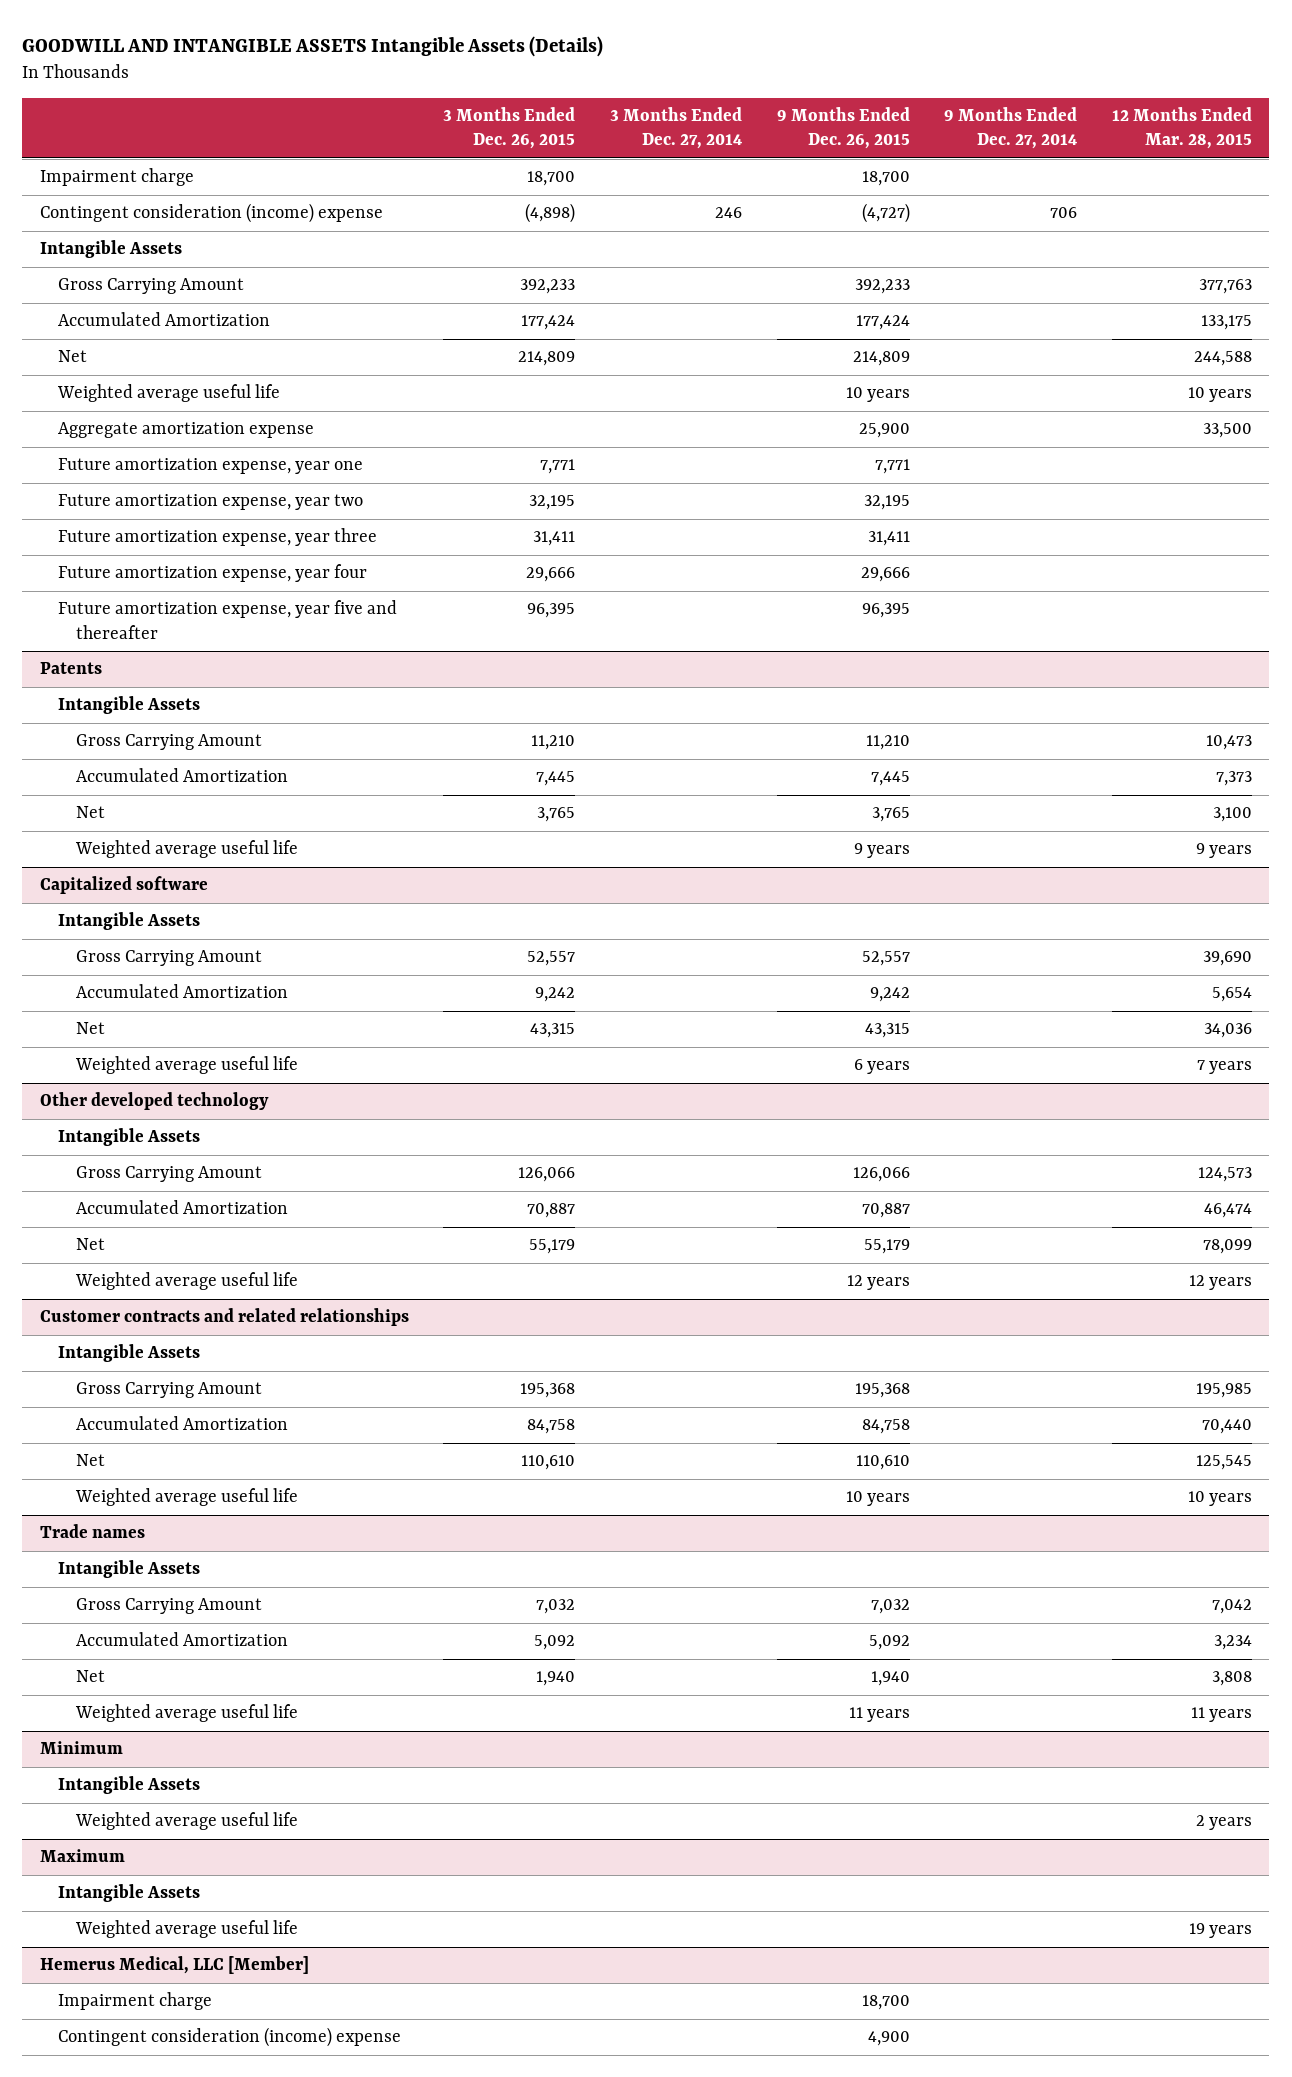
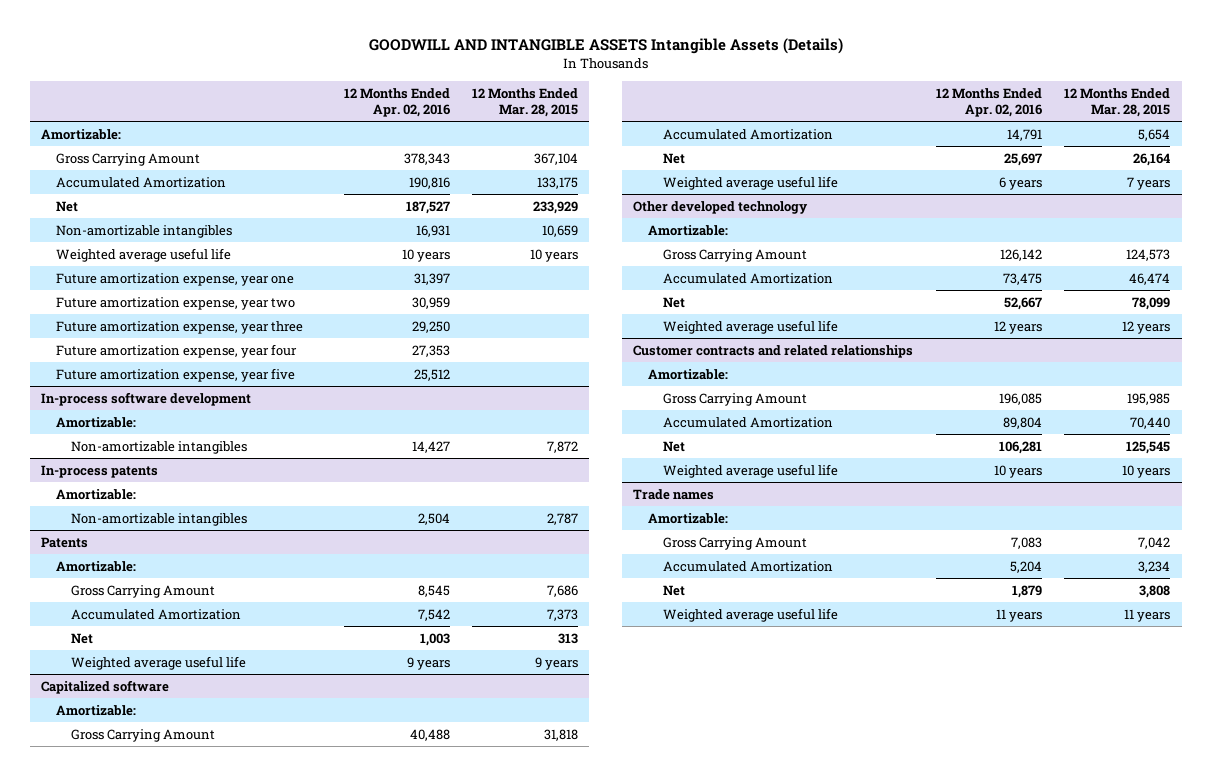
- | 3 Months Ended Dec. 26, 2015 | 3 Months Ended Dec. 27, 2014 | 9 Months Ended Dec. 26, 2015 | 9 Months Ended Dec. 27, 2014 | 12 Months Ended Mar. 28, 2015
+ | 12 Months Ended Apr. 02, 2016 | 12 Months Ended Mar. 28, 2015
- Impairment charge | 18,700 | | 18,700 | |
- Contingent consideration (income) expense | (4,898) | 246 | (4,727) | 706 |
- Intangible Assets
- Gross Carrying Amount | 392,233 | | 392,233 | | 377,763
+ Amortizable:
+ Gross Carrying Amount | 378,343 | 367,104
- Net | 214,809 | | 214,809 | | 244,588
+ Net | 187,527 | 233,929
+ Non-amortizable intangibles | 16,931 | 10,659
- Aggregate amortization expense | | | 25,900 | | 33,500
- Future amortization expense, year five and thereafter | 96,395 | | 96,395 | |
+ Future amortization expense, year five | 25,512 |
+ In-process software development
+ Amortizable:
+ Non-amortizable intangibles | 14,427 | 7,872
+ In-process patents
+ Amortizable:
+ Non-amortizable intangibles | 2,504 | 2,787
@ Patents
- Intangible Assets
- Gross Carrying Amount | 11,210 | | 11,210 | | 10,473
+ Amortizable:
+ Gross Carrying Amount | 8,545 | 7,686
- Net | 3,765 | | 3,765 | | 3,100
+ Net | 1,003 | 313
@ Capitalized software
- Intangible Assets
- Gross Carrying Amount | 52,557 | | 52,557 | | 39,690
+ Amortizable:
+ Gross Carrying Amount | 40,488 | 31,818
- Net | 43,315 | | 43,315 | | 34,036
+ Net | 25,697 | 26,164
@ Other developed technology
- Intangible Assets
+ Amortizable:
@ Customer contracts and related relationships
- Intangible Assets
+ Amortizable:
@ Trade names
- Intangible Assets
+ Amortizable:
- Minimum
- Intangible Assets
- Weighted average useful life | | | | | 2 years
- Maximum
- Intangible Assets
- Weighted average useful life | | | | | 19 years
- Hemerus Medical, LLC [Member]
- Impairment charge | | | 18,700 | |
- Contingent consideration (income) expense | | | 4,900 | |

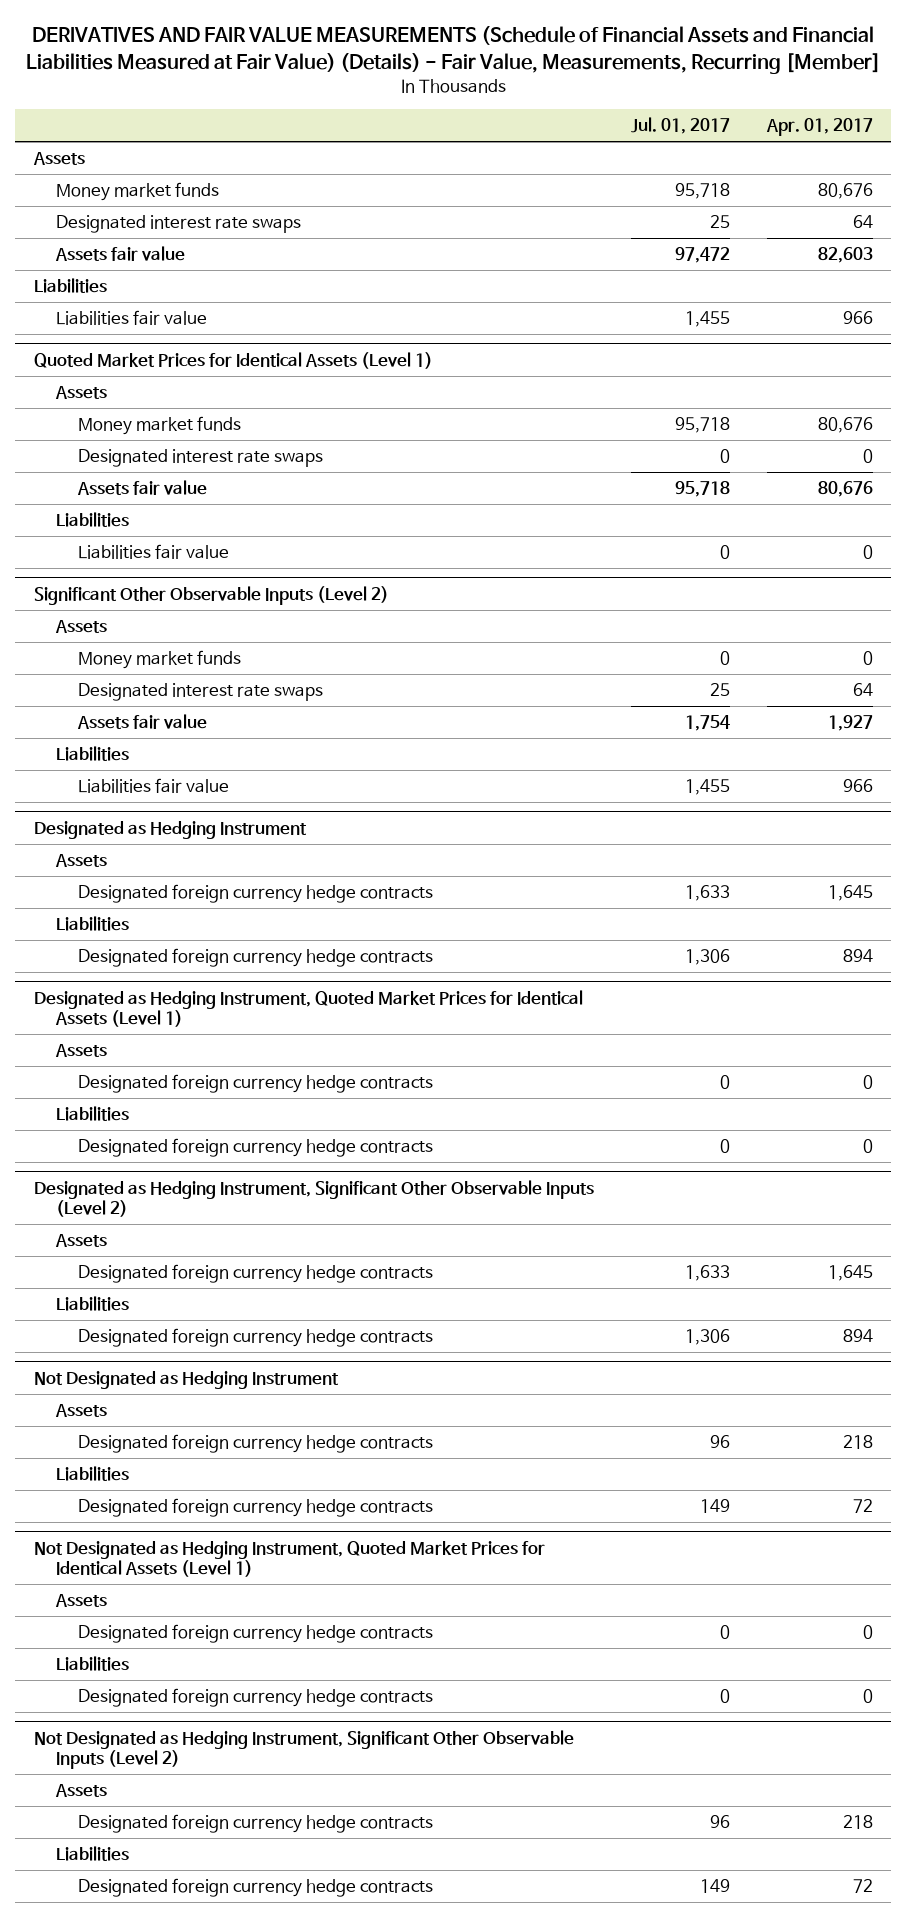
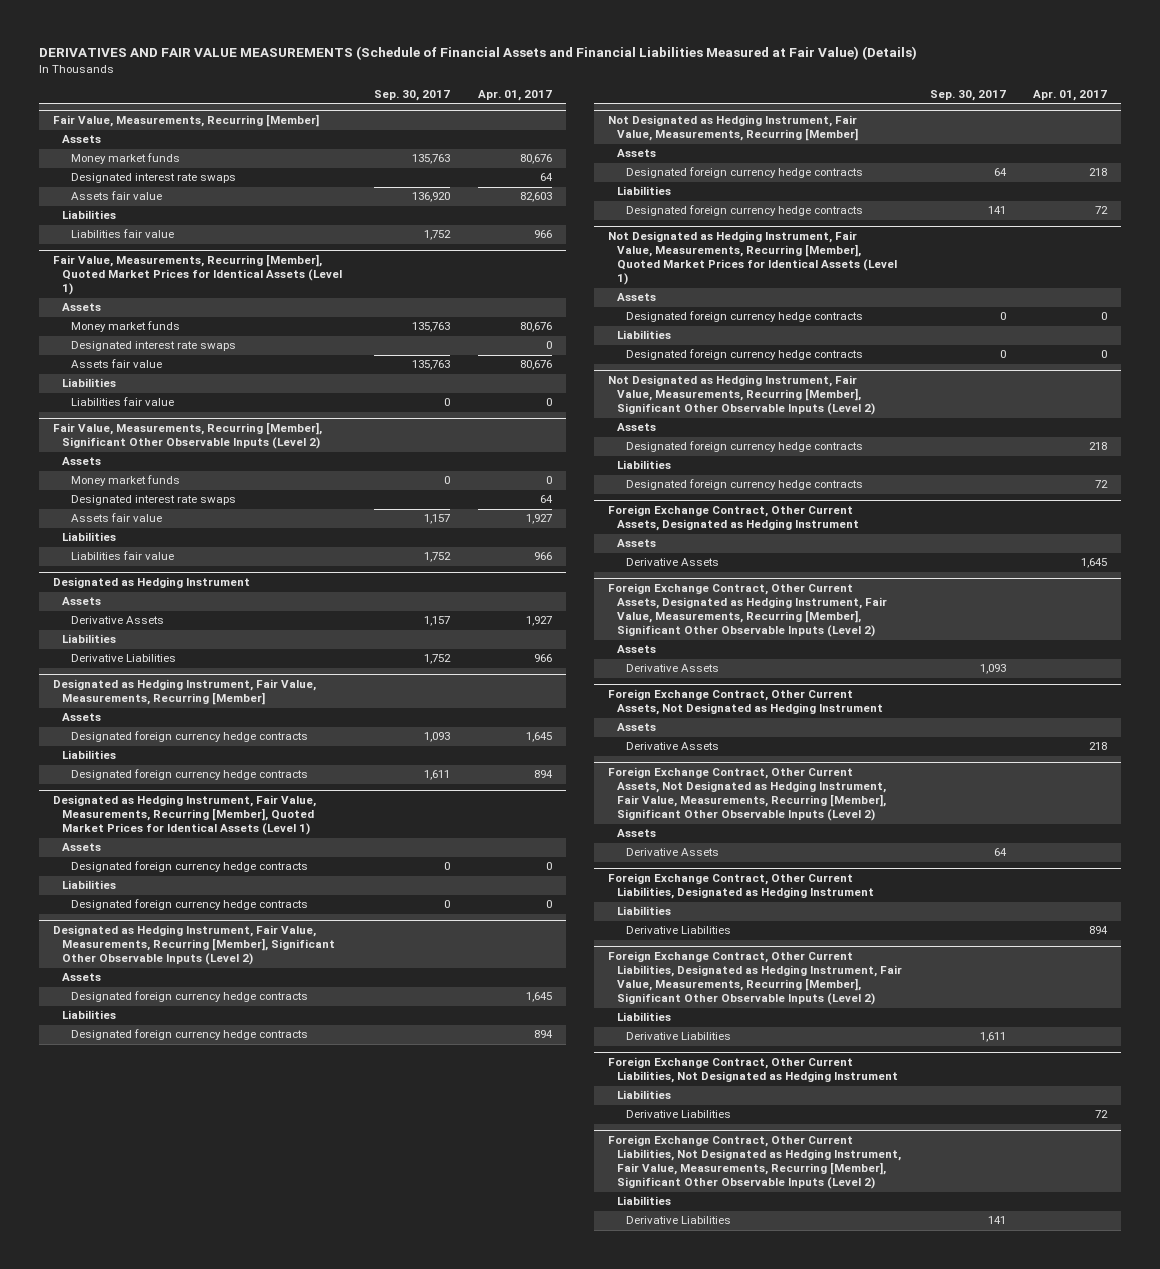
- DERIVATIVES AND FAIR VALUE MEASUREMENTS (Schedule of Financial Assets and Financial Liabilities Measured at Fair Value) (Details) - Fair Value, Measurements, Recurring [Member]
+ DERIVATIVES AND FAIR VALUE MEASUREMENTS (Schedule of Financial Assets and Financial Liabilities Measured at Fair Value) (Details)
- | Jul. 01, 2017 | Apr. 01, 2017
+ | Sep. 30, 2017 | Apr. 01, 2017
+ Fair Value, Measurements, Recurring [Member]
- Quoted Market Prices for Identical Assets (Level 1)
+ Fair Value, Measurements, Recurring [Member], Quoted Market Prices for Identical Assets (Level 1)
- Significant Other Observable Inputs (Level 2)
+ Fair Value, Measurements, Recurring [Member], Significant Other Observable Inputs (Level 2)
@ Designated as Hedging Instrument
+ Derivative Assets | 1,157 | 1,927
+ Liabilities
+ Derivative Liabilities | 1,752 | 966
+ Designated as Hedging Instrument, Fair Value, Measurements, Recurring [Member]
+ Assets
- Designated as Hedging Instrument, Quoted Market Prices for Identical Assets (Level 1)
+ Designated as Hedging Instrument, Fair Value, Measurements, Recurring [Member], Quoted Market Prices for Identical Assets (Level 1)
- Designated as Hedging Instrument, Significant Other Observable Inputs (Level 2)
+ Designated as Hedging Instrument, Fair Value, Measurements, Recurring [Member], Significant Other Observable Inputs (Level 2)
- Not Designated as Hedging Instrument
+ Not Designated as Hedging Instrument, Fair Value, Measurements, Recurring [Member]
- Not Designated as Hedging Instrument, Quoted Market Prices for Identical Assets (Level 1)
+ Not Designated as Hedging Instrument, Fair Value, Measurements, Recurring [Member], Quoted Market Prices for Identical Assets (Level 1)
- Not Designated as Hedging Instrument, Significant Other Observable Inputs (Level 2)
+ Not Designated as Hedging Instrument, Fair Value, Measurements, Recurring [Member], Significant Other Observable Inputs (Level 2)
+ Foreign Exchange Contract, Other Current Assets, Designated as Hedging Instrument
+ Assets
+ Derivative Assets | | 1,645
+ Foreign Exchange Contract, Other Current Assets, Designated as Hedging Instrument, Fair Value, Measurements, Recurring [Member], Significant Other Observable Inputs (Level 2)
+ Assets
+ Derivative Assets | 1,093 |
+ Foreign Exchange Contract, Other Current Assets, Not Designated as Hedging Instrument
+ Assets
+ Derivative Assets | | 218
+ Foreign Exchange Contract, Other Current Assets, Not Designated as Hedging Instrument, Fair Value, Measurements, Recurring [Member], Significant Other Observable Inputs (Level 2)
+ Assets
+ Derivative Assets | 64 |
+ Foreign Exchange Contract, Other Current Liabilities, Designated as Hedging Instrument
+ Liabilities
+ Derivative Liabilities | | 894
+ Foreign Exchange Contract, Other Current Liabilities, Designated as Hedging Instrument, Fair Value, Measurements, Recurring [Member], Significant Other Observable Inputs (Level 2)
+ Liabilities
+ Derivative Liabilities | 1,611 |
+ Foreign Exchange Contract, Other Current Liabilities, Not Designated as Hedging Instrument
+ Liabilities
+ Derivative Liabilities | | 72
+ Foreign Exchange Contract, Other Current Liabilities, Not Designated as Hedging Instrument, Fair Value, Measurements, Recurring [Member], Significant Other Observable Inputs (Level 2)
+ Liabilities
+ Derivative Liabilities | 141 |

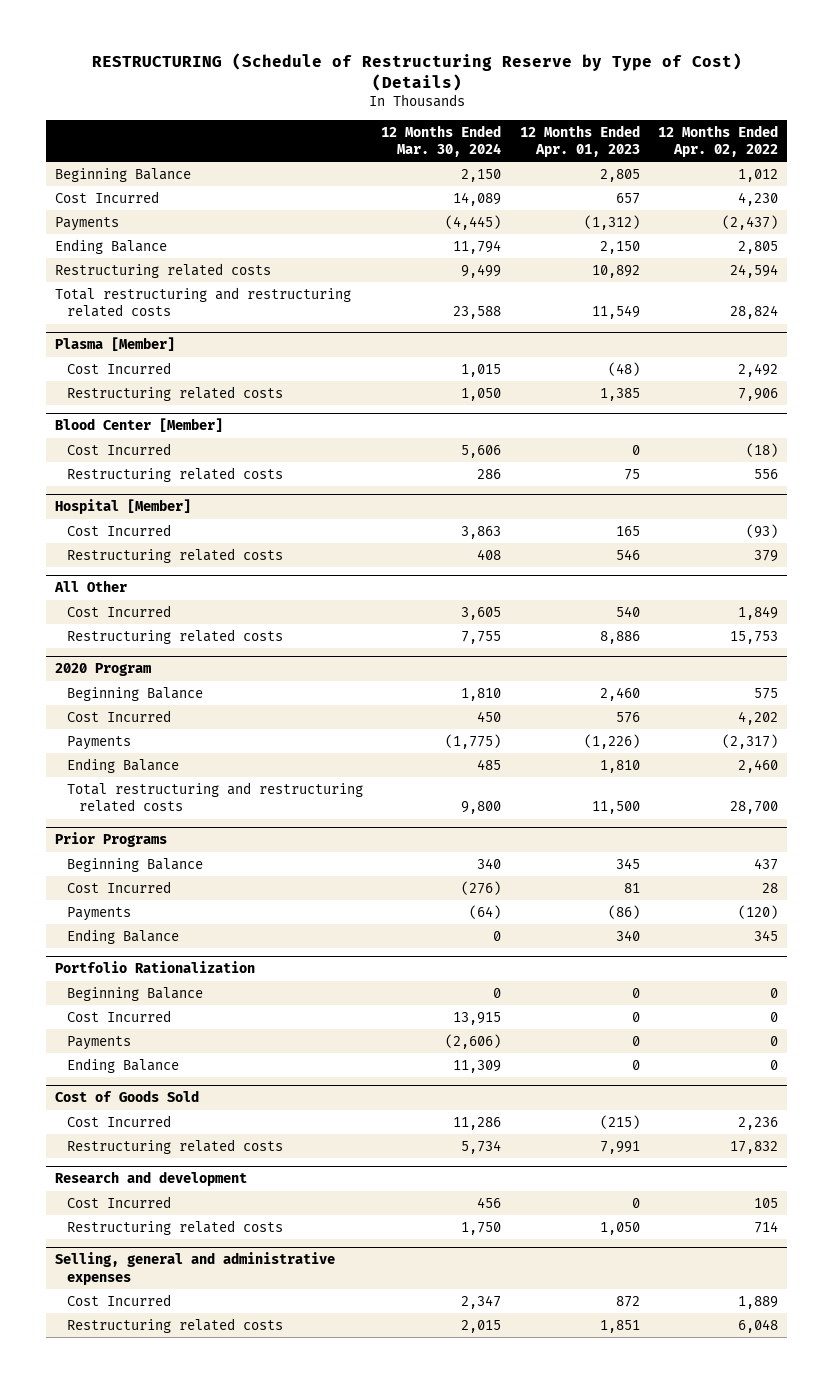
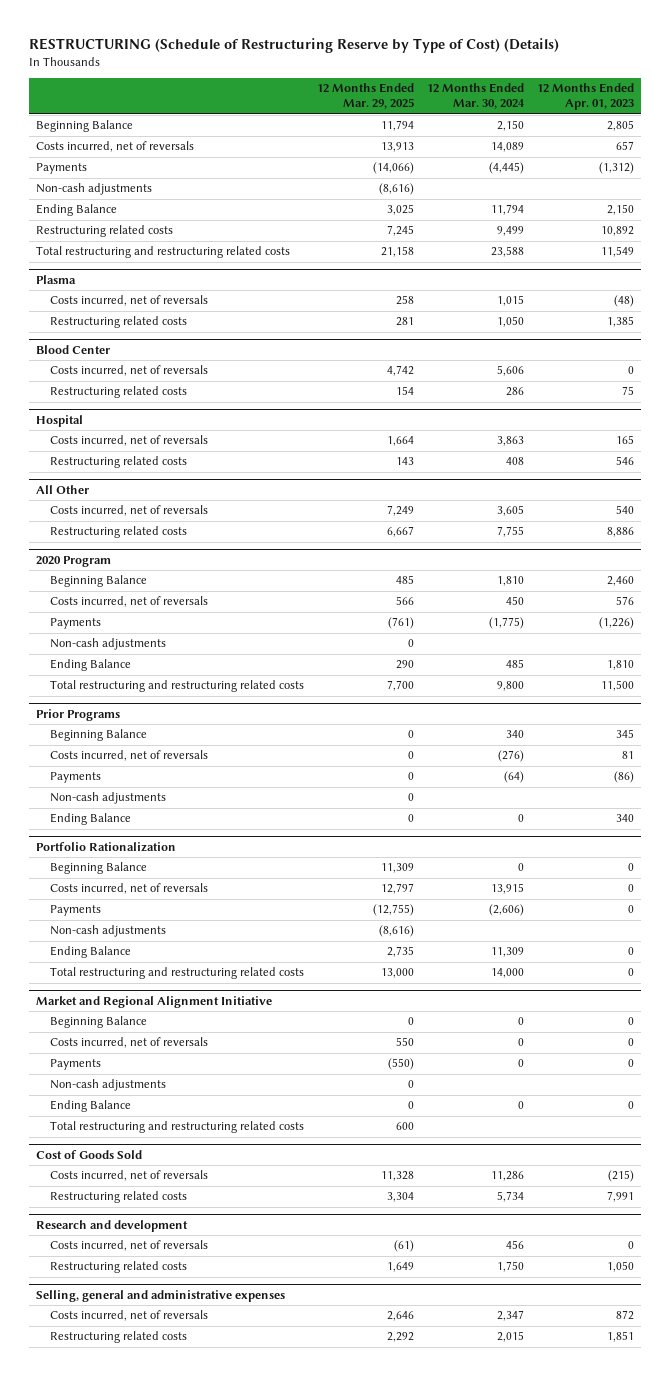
- | 12 Months Ended Mar. 30, 2024 | 12 Months Ended Apr. 01, 2023 | 12 Months Ended Apr. 02, 2022
+ | 12 Months Ended Mar. 29, 2025 | 12 Months Ended Mar. 30, 2024 | 12 Months Ended Apr. 01, 2023
- Cost Incurred | 14,089 | 657 | 4,230
+ Costs incurred, net of reversals | 13,913 | 14,089 | 657
+ Non-cash adjustments | (8,616) | |
- Plasma [Member]
- Cost Incurred | 1,015 | (48) | 2,492
+ Plasma
+ Costs incurred, net of reversals | 258 | 1,015 | (48)
- Blood Center [Member]
- Cost Incurred | 5,606 | 0 | (18)
+ Blood Center
+ Costs incurred, net of reversals | 4,742 | 5,606 | 0
- Hospital [Member]
- Cost Incurred | 3,863 | 165 | (93)
+ Hospital
+ Costs incurred, net of reversals | 1,664 | 3,863 | 165
@ All Other
- Cost Incurred | 3,605 | 540 | 1,849
+ Costs incurred, net of reversals | 7,249 | 3,605 | 540
@ 2020 Program
- Cost Incurred | 450 | 576 | 4,202
+ Costs incurred, net of reversals | 566 | 450 | 576
+ Non-cash adjustments | 0 | |
@ Prior Programs
- Cost Incurred | (276) | 81 | 28
+ Costs incurred, net of reversals | 0 | (276) | 81
+ Non-cash adjustments | 0 | |
@ Portfolio Rationalization
- Cost Incurred | 13,915 | 0 | 0
+ Costs incurred, net of reversals | 12,797 | 13,915 | 0
+ Non-cash adjustments | (8,616) | |
+ Total restructuring and restructuring related costs | 13,000 | 14,000 | 0
+ Market and Regional Alignment Initiative
+ Beginning Balance | 0 | 0 | 0
+ Costs incurred, net of reversals | 550 | 0 | 0
+ Payments | (550) | 0 | 0
+ Non-cash adjustments | 0 | |
+ Ending Balance | 0 | 0 | 0
+ Total restructuring and restructuring related costs | 600 | |
@ Cost of Goods Sold
- Cost Incurred | 11,286 | (215) | 2,236
+ Costs incurred, net of reversals | 11,328 | 11,286 | (215)
@ Research and development
- Cost Incurred | 456 | 0 | 105
+ Costs incurred, net of reversals | (61) | 456 | 0
@ Selling, general and administrative expenses
- Cost Incurred | 2,347 | 872 | 1,889
+ Costs incurred, net of reversals | 2,646 | 2,347 | 872

